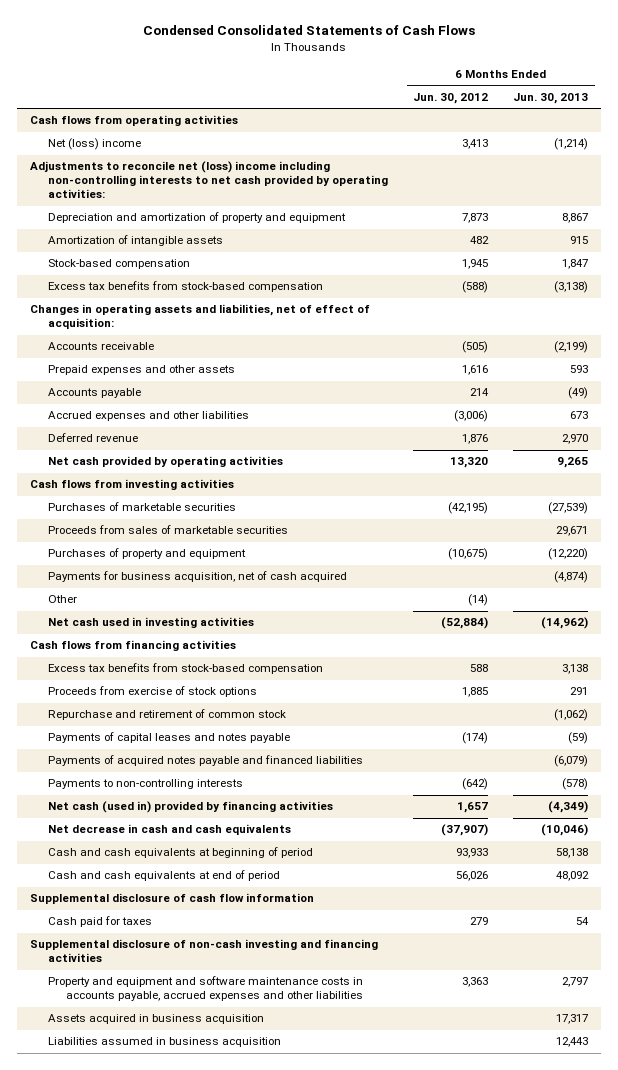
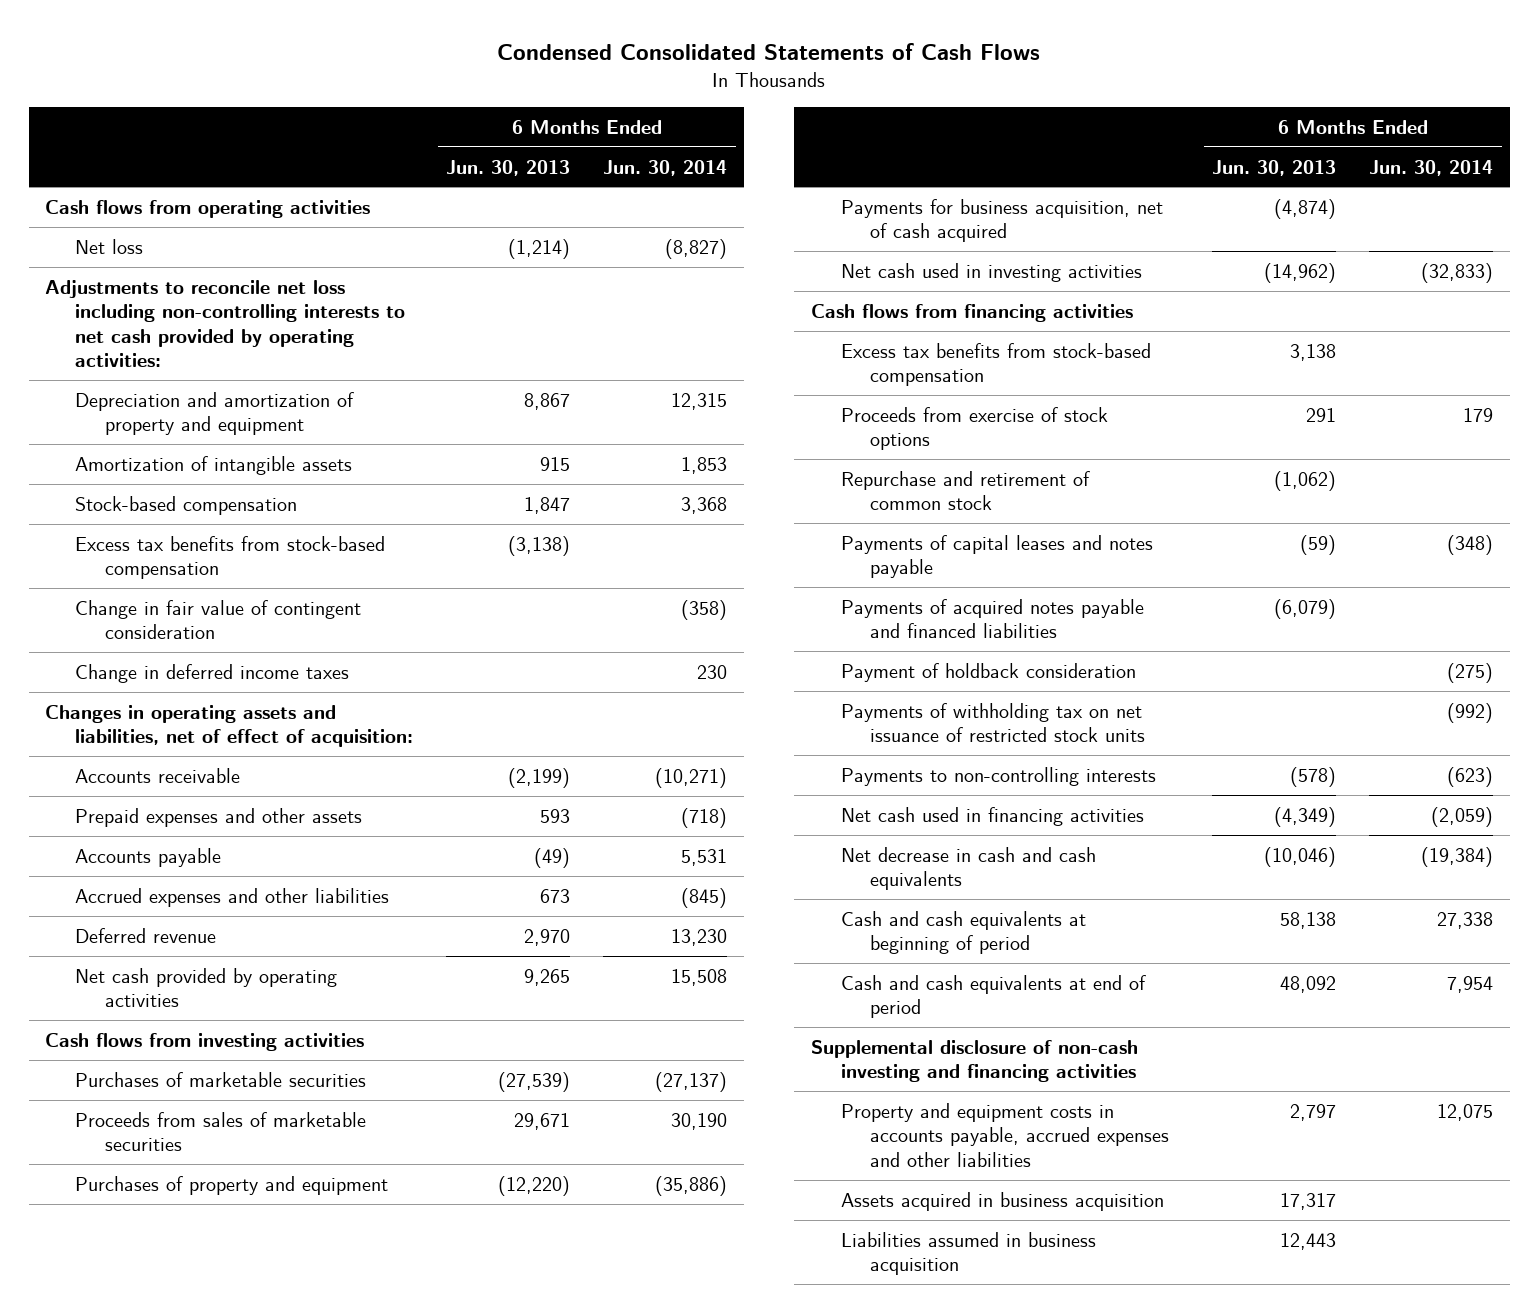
- | 6 Months Ended Jun. 30, 2012 | 6 Months Ended Jun. 30, 2013
+ | 6 Months Ended Jun. 30, 2013 | 6 Months Ended Jun. 30, 2014
- Net (loss) income | 3,413 | (1,214)
- Adjustments to reconcile net (loss) income including non-controlling interests to net cash provided by operating activities:
+ Net loss | (1,214) | (8,827)
+ Adjustments to reconcile net loss including non-controlling interests to net cash provided by operating activities:
+ Change in fair value of contingent consideration | | (358)
+ Change in deferred income taxes | | 230
- Other | (14) |
+ Payment of holdback consideration | | (275)
+ Payments of withholding tax on net issuance of restricted stock units | | (992)
- Net cash (used in) provided by financing activities | 1,657 | (4,349)
+ Net cash used in financing activities | (4,349) | (2,059)
- Supplemental disclosure of cash flow information
- Cash paid for taxes | 279 | 54
- Property and equipment and software maintenance costs in accounts payable, accrued expenses and other liabilities | 3,363 | 2,797
+ Property and equipment costs in accounts payable, accrued expenses and other liabilities | 2,797 | 12,075

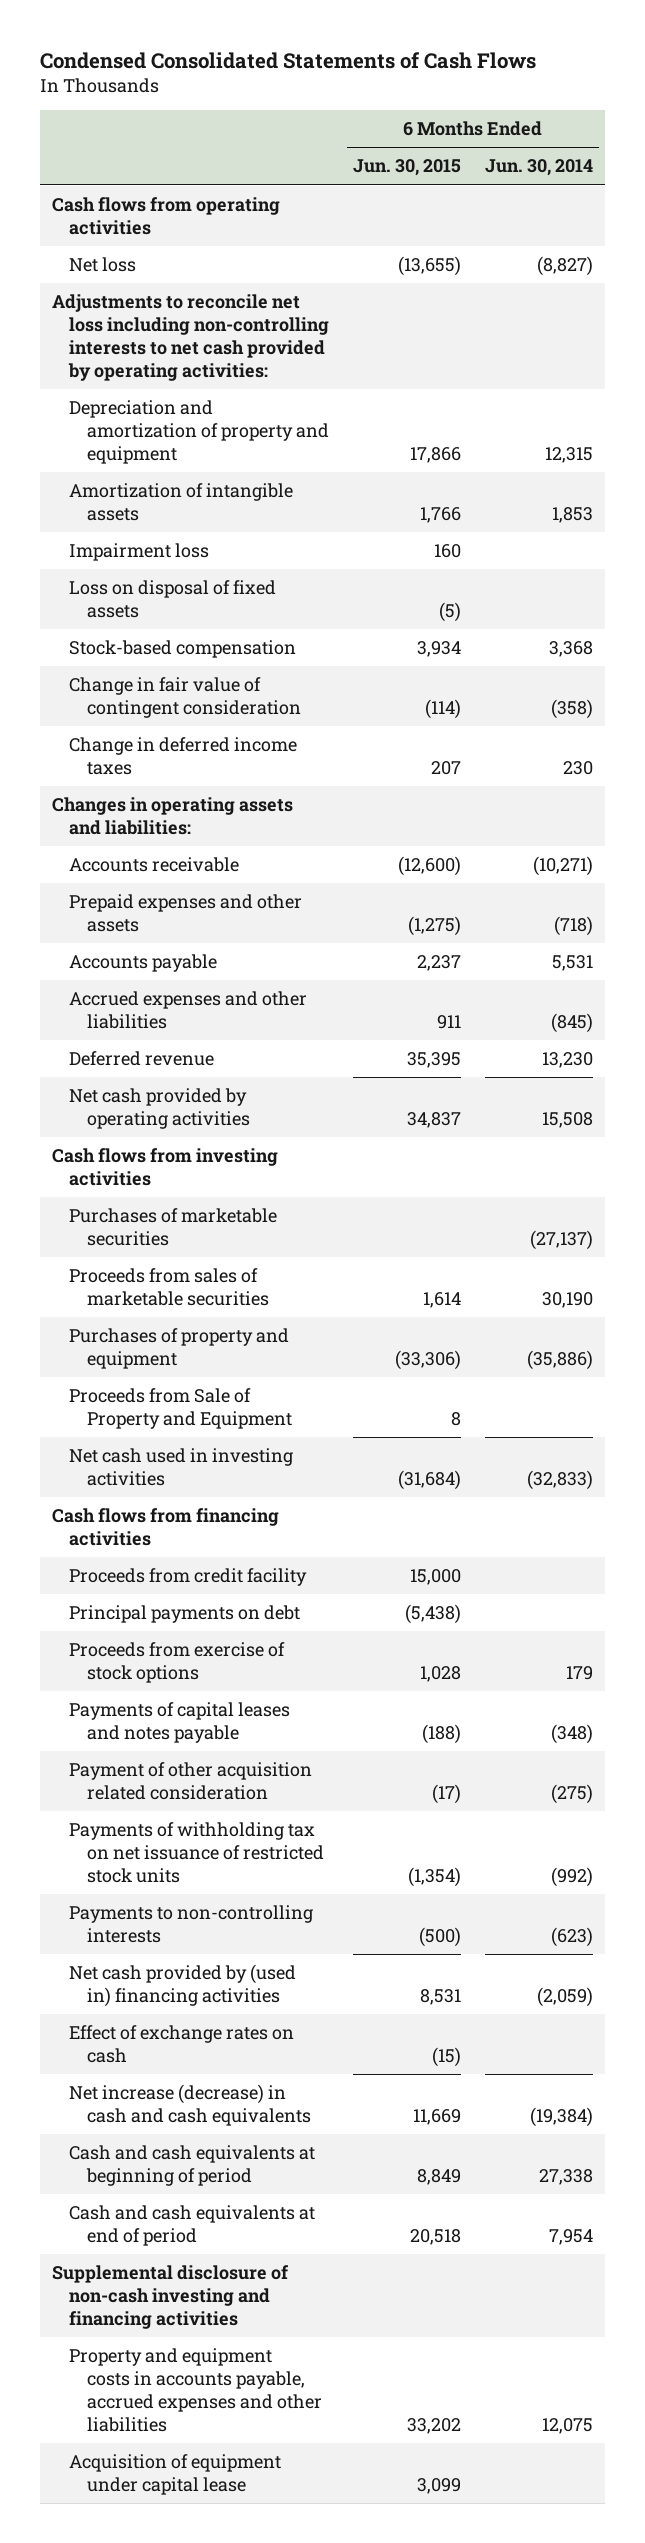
- | 6 Months Ended Jun. 30, 2013 | 6 Months Ended Jun. 30, 2014
+ | 6 Months Ended Jun. 30, 2015 | 6 Months Ended Jun. 30, 2014
+ Impairment loss | 160 |
+ Loss on disposal of fixed assets | (5) |
- Excess tax benefits from stock-based compensation | (3,138) |
- Changes in operating assets and liabilities, net of effect of acquisition:
+ Changes in operating assets and liabilities:
- Payments for business acquisition, net of cash acquired | (4,874) |
+ Proceeds from Sale of Property and Equipment | 8 |
- Excess tax benefits from stock-based compensation | 3,138 |
+ Proceeds from credit facility | 15,000 |
+ Principal payments on debt | (5,438) |
- Repurchase and retirement of common stock | (1,062) |
- Payments of acquired notes payable and financed liabilities | (6,079) |
- Payment of holdback consideration | | (275)
+ Payment of other acquisition related consideration | (17) | (275)
- Net cash used in financing activities | (4,349) | (2,059)
- Net decrease in cash and cash equivalents | (10,046) | (19,384)
+ Net cash provided by (used in) financing activities | 8,531 | (2,059)
+ Effect of exchange rates on cash | (15) |
+ Net increase (decrease) in cash and cash equivalents | 11,669 | (19,384)
- Assets acquired in business acquisition | 17,317 |
- Liabilities assumed in business acquisition | 12,443 |
+ Acquisition of equipment under capital lease | 3,099 |

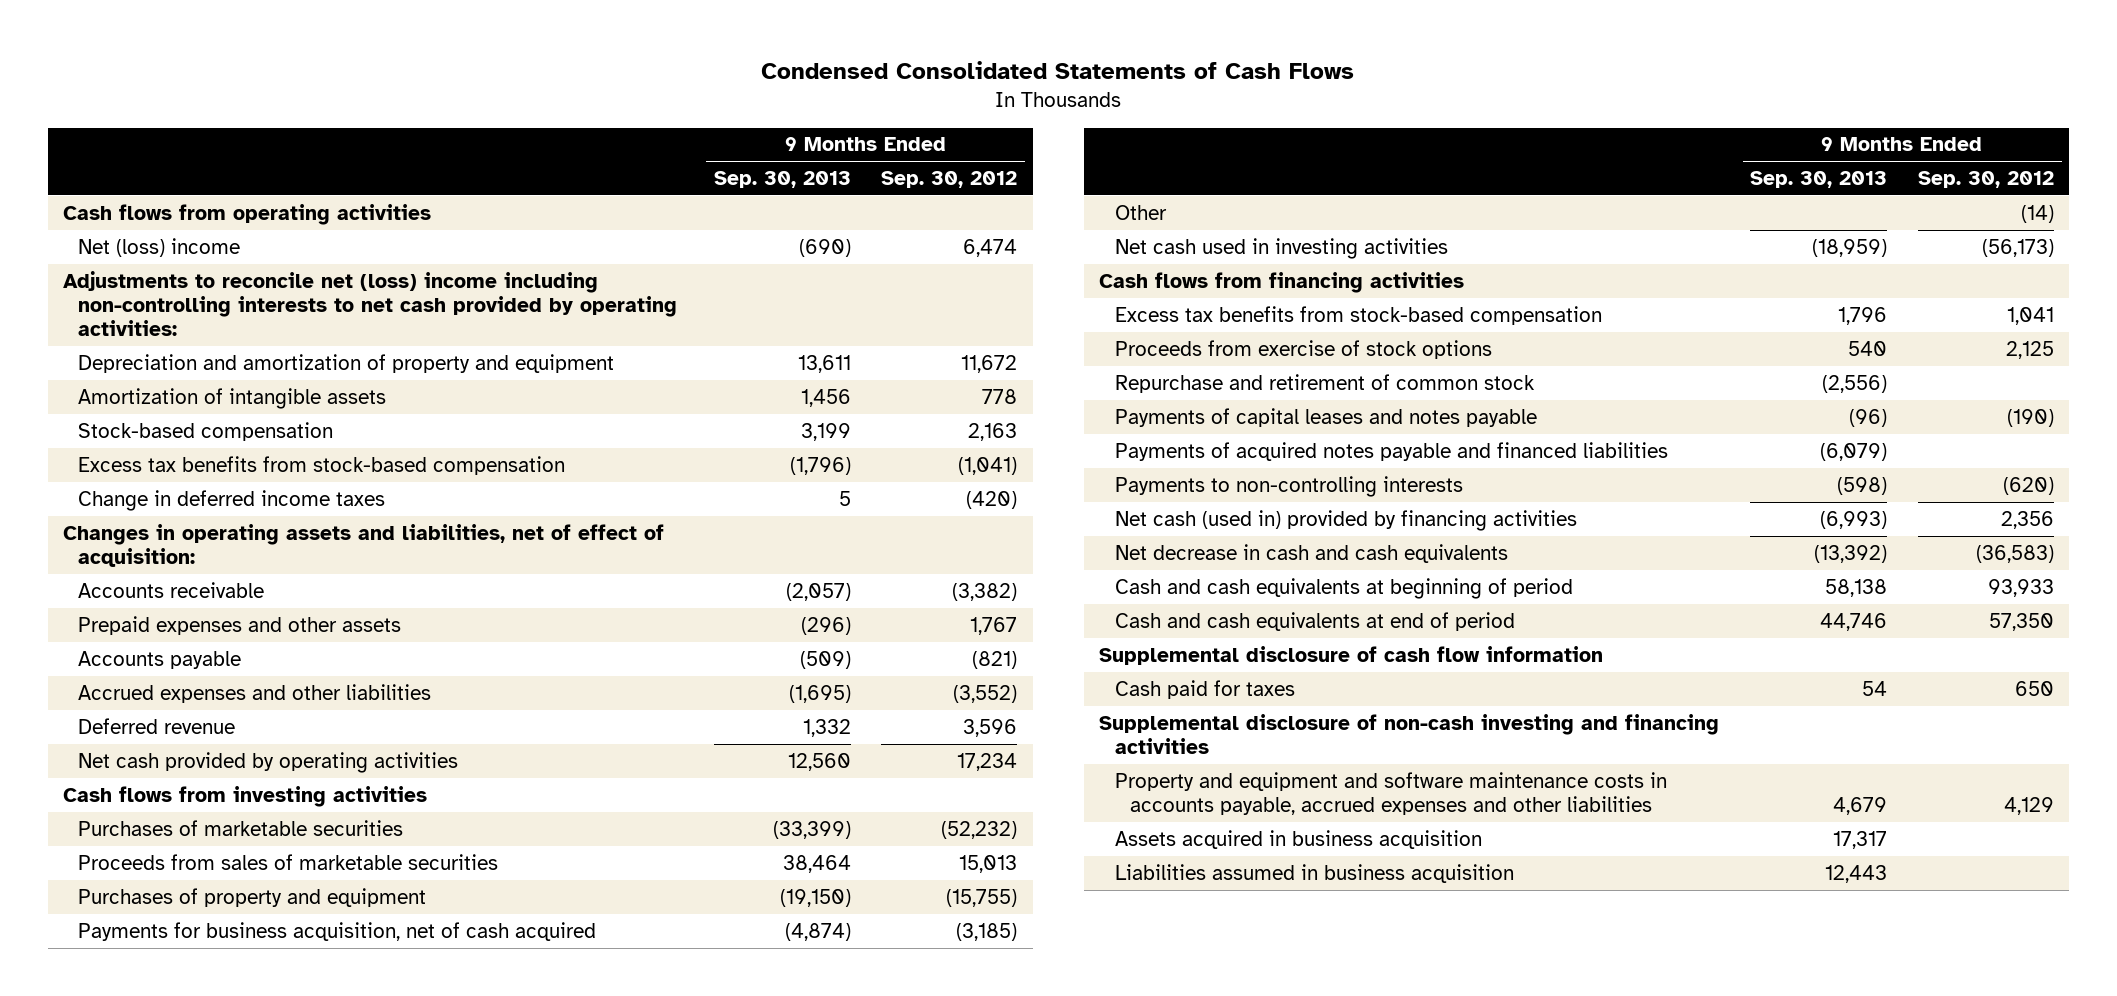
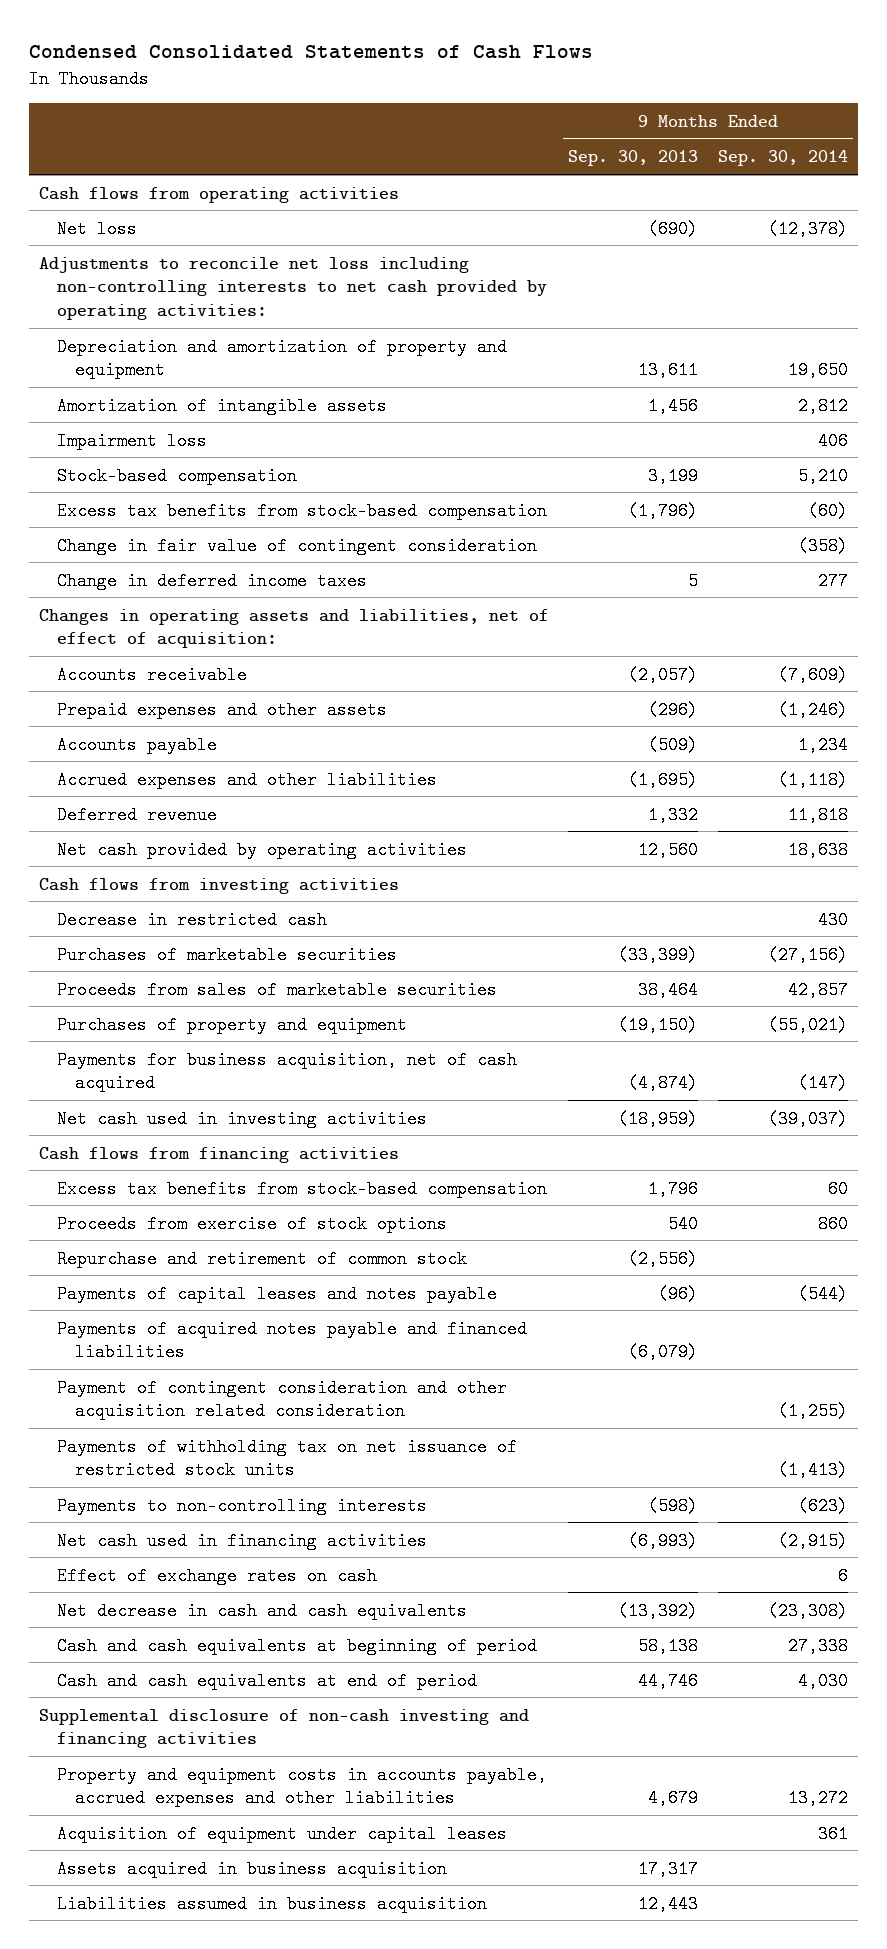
- | 9 Months Ended Sep. 30, 2013 | 9 Months Ended Sep. 30, 2012
+ | 9 Months Ended Sep. 30, 2013 | 9 Months Ended Sep. 30, 2014
- Net (loss) income | (690) | 6,474
- Adjustments to reconcile net (loss) income including non-controlling interests to net cash provided by operating activities:
+ Net loss | (690) | (12,378)
+ Adjustments to reconcile net loss including non-controlling interests to net cash provided by operating activities:
+ Impairment loss | | 406
+ Change in fair value of contingent consideration | | (358)
+ Decrease in restricted cash | | 430
- Other | | (14)
+ Payment of contingent consideration and other acquisition related consideration | | (1,255)
+ Payments of withholding tax on net issuance of restricted stock units | | (1,413)
- Net cash (used in) provided by financing activities | (6,993) | 2,356
+ Net cash used in financing activities | (6,993) | (2,915)
+ Effect of exchange rates on cash | | 6
- Supplemental disclosure of cash flow information
- Cash paid for taxes | 54 | 650
- Property and equipment and software maintenance costs in accounts payable, accrued expenses and other liabilities | 4,679 | 4,129
+ Property and equipment costs in accounts payable, accrued expenses and other liabilities | 4,679 | 13,272
+ Acquisition of equipment under capital leases | | 361

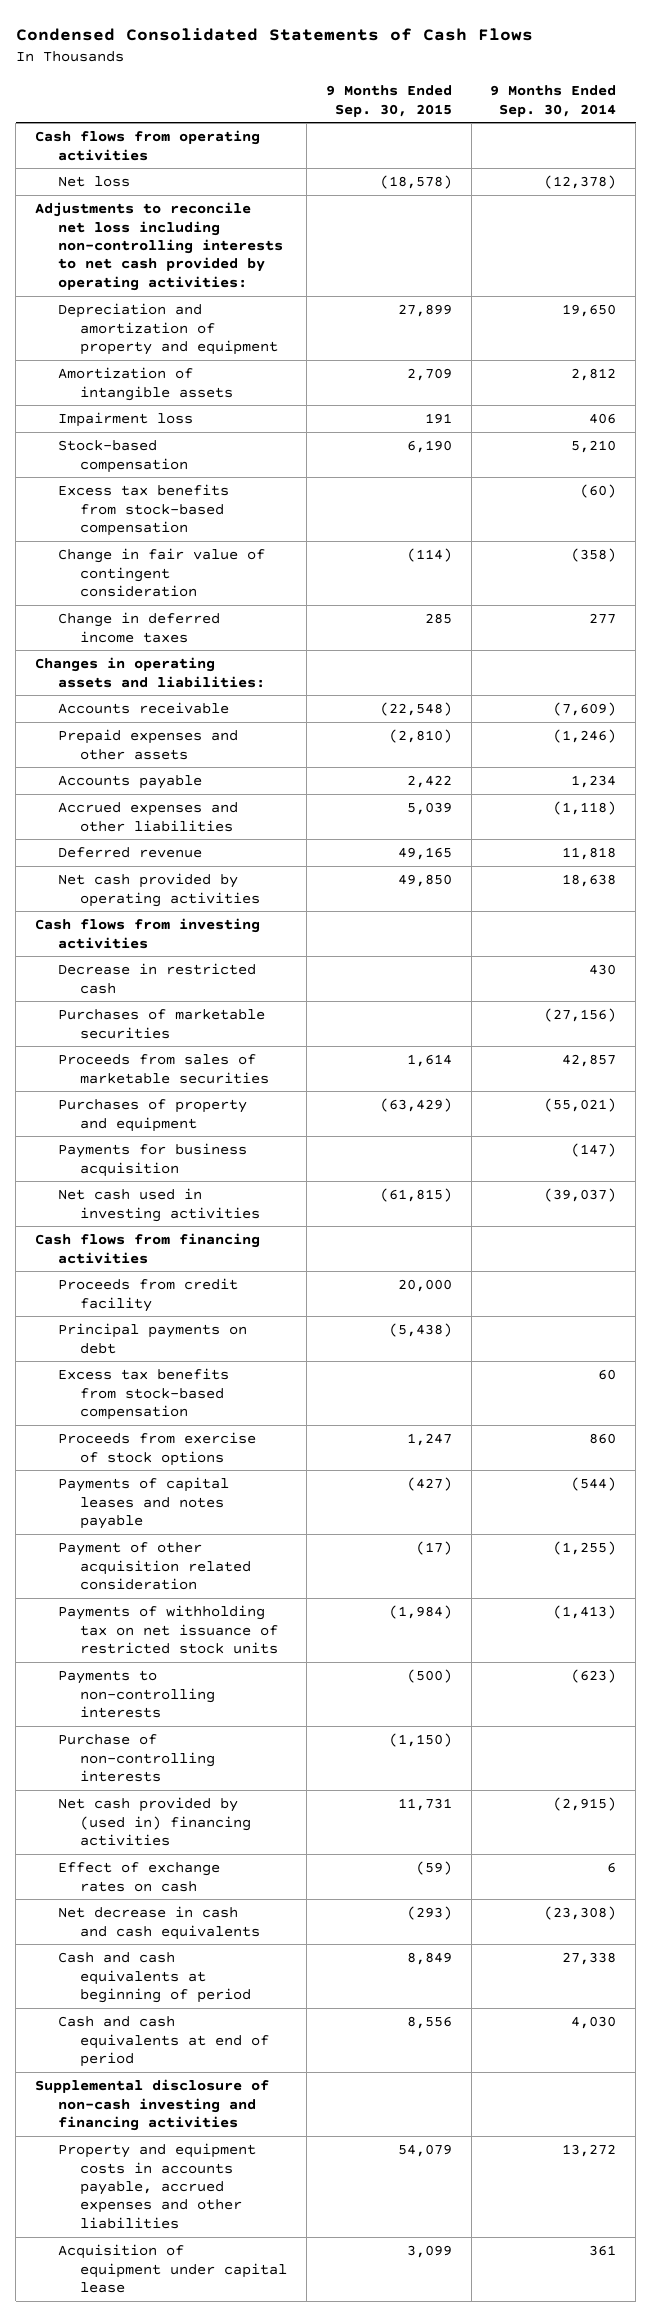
- | 9 Months Ended Sep. 30, 2013 | 9 Months Ended Sep. 30, 2014
+ | 9 Months Ended Sep. 30, 2015 | 9 Months Ended Sep. 30, 2014
- Changes in operating assets and liabilities, net of effect of acquisition:
+ Changes in operating assets and liabilities:
- Payments for business acquisition, net of cash acquired | (4,874) | (147)
+ Payments for business acquisition | | (147)
+ Proceeds from credit facility | 20,000 |
+ Principal payments on debt | (5,438) |
- Repurchase and retirement of common stock | (2,556) |
- Payments of acquired notes payable and financed liabilities | (6,079) |
- Payment of contingent consideration and other acquisition related consideration | | (1,255)
+ Payment of other acquisition related consideration | (17) | (1,255)
- Net cash used in financing activities | (6,993) | (2,915)
+ Purchase of non-controlling interests | (1,150) |
+ Net cash provided by (used in) financing activities | 11,731 | (2,915)
- Acquisition of equipment under capital leases | | 361
- Assets acquired in business acquisition | 17,317 |
- Liabilities assumed in business acquisition | 12,443 |
+ Acquisition of equipment under capital lease | 3,099 | 361

